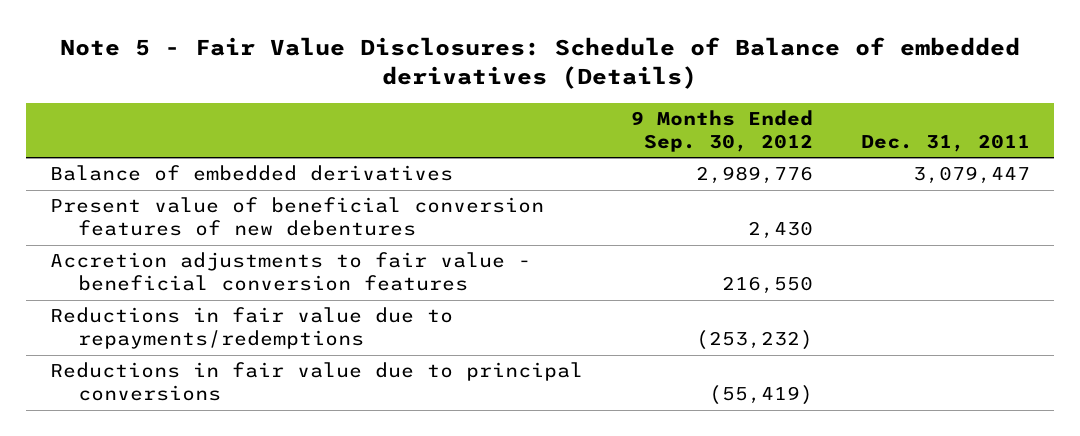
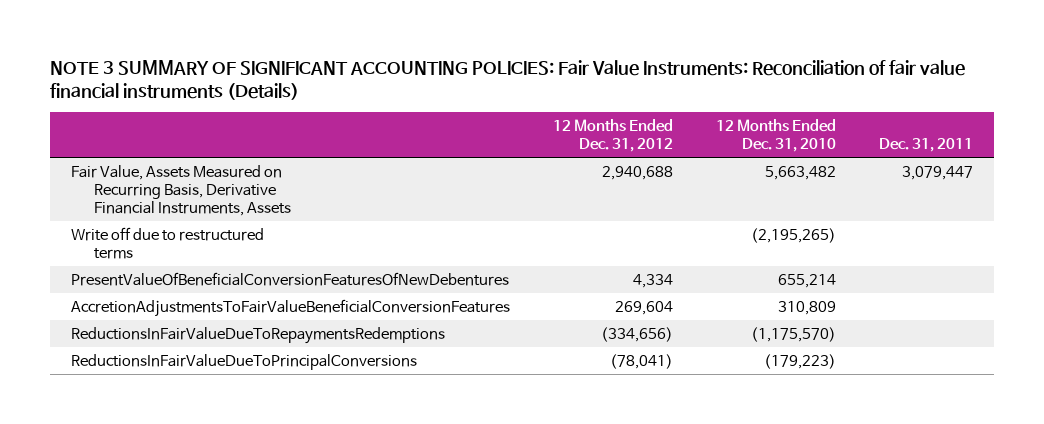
- Note 5 - Fair Value Disclosures: Schedule of Balance of embedded derivatives (Details)
+ NOTE 3 SUMMARY OF SIGNIFICANT ACCOUNTING POLICIES: Fair Value Instruments: Reconciliation of fair value financial instruments (Details)
- | 9 Months Ended Sep. 30, 2012 | Dec. 31, 2011
+ | 12 Months Ended Dec. 31, 2012 | 12 Months Ended Dec. 31, 2010 | Dec. 31, 2011
- Balance of embedded derivatives | 2,989,776 | 3,079,447
- Present value of beneficial conversion features of new debentures | 2,430 |
- Accretion adjustments to fair value - beneficial conversion features | 216,550 |
- Reductions in fair value due to repayments/redemptions | (253,232) |
- Reductions in fair value due to principal conversions | (55,419) |
+ Fair Value, Assets Measured on Recurring Basis, Derivative Financial Instruments, Assets | 2,940,688 | 5,663,482 | 3,079,447
+ Write off due to restructured terms | | (2,195,265) |
+ PresentValueOfBeneficialConversionFeaturesOfNewDebentures | 4,334 | 655,214 |
+ AccretionAdjustmentsToFairValueBeneficialConversionFeatures | 269,604 | 310,809 |
+ ReductionsInFairValueDueToRepaymentsRedemptions | (334,656) | (1,175,570) |
+ ReductionsInFairValueDueToPrincipalConversions | (78,041) | (179,223) |

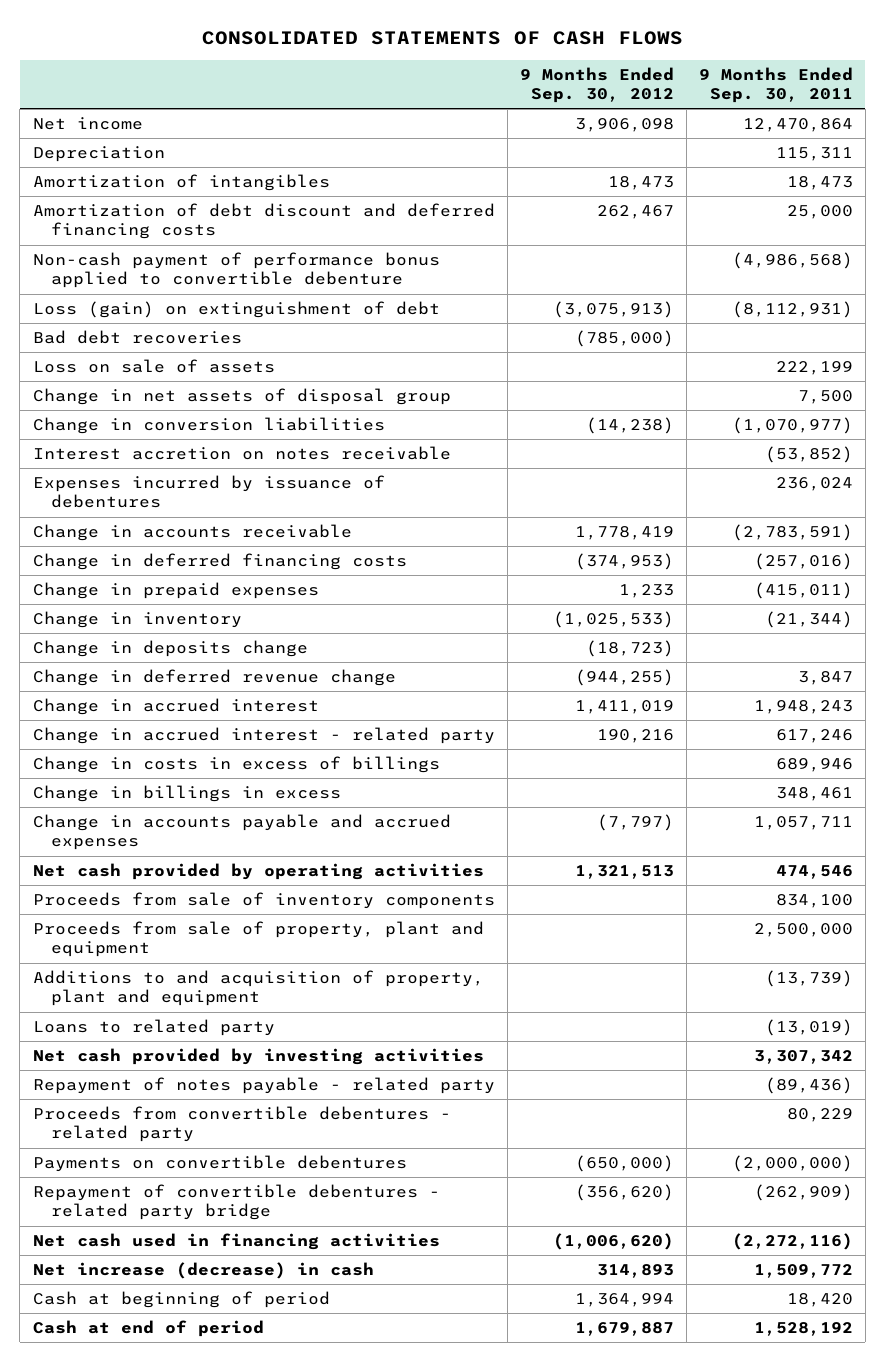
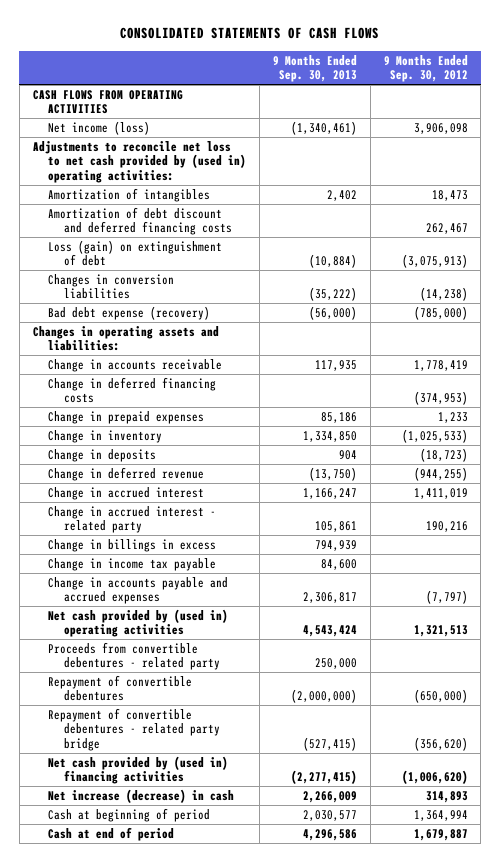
- | 9 Months Ended Sep. 30, 2012 | 9 Months Ended Sep. 30, 2011
+ | 9 Months Ended Sep. 30, 2013 | 9 Months Ended Sep. 30, 2012
- Net income | 3,906,098 | 12,470,864
- Depreciation | | 115,311
+ CASH FLOWS FROM OPERATING ACTIVITIES
+ Net income (loss) | (1,340,461) | 3,906,098
+ Adjustments to reconcile net loss to net cash provided by (used in) operating activities:
- Non-cash payment of performance bonus applied to convertible debenture | | (4,986,568)
- Bad debt recoveries | (785,000) |
- Loss on sale of assets | | 222,199
- Change in net assets of disposal group | | 7,500
- Change in conversion liabilities | (14,238) | (1,070,977)
- Interest accretion on notes receivable | | (53,852)
- Expenses incurred by issuance of debentures | | 236,024
+ Changes in conversion liabilities | (35,222) | (14,238)
+ Bad debt expense (recovery) | (56,000) | (785,000)
+ Changes in operating assets and liabilities:
- Change in deposits change | (18,723) |
- Change in deferred revenue change | (944,255) | 3,847
+ Change in deposits | 904 | (18,723)
+ Change in deferred revenue | (13,750) | (944,255)
- Change in costs in excess of billings | | 689,946
+ Change in income tax payable | 84,600 |
- Net cash provided by operating activities | 1,321,513 | 474,546
- Proceeds from sale of inventory components | | 834,100
- Proceeds from sale of property, plant and equipment | | 2,500,000
- Additions to and acquisition of property, plant and equipment | | (13,739)
- Loans to related party | | (13,019)
- Net cash provided by investing activities | | 3,307,342
- Repayment of notes payable - related party | | (89,436)
+ Net cash provided by (used in) operating activities | 4,543,424 | 1,321,513
- Payments on convertible debentures | (650,000) | (2,000,000)
+ Repayment of convertible debentures | (2,000,000) | (650,000)
- Net cash used in financing activities | (1,006,620) | (2,272,116)
+ Net cash provided by (used in) financing activities | (2,277,415) | (1,006,620)

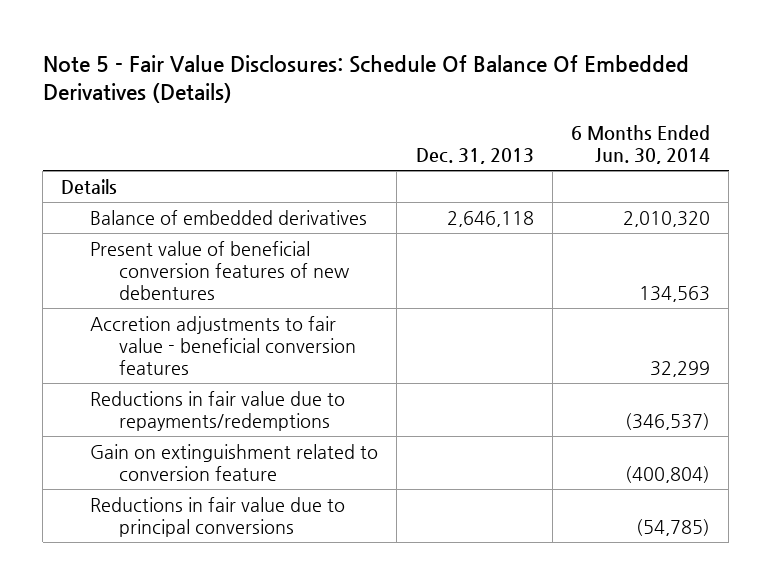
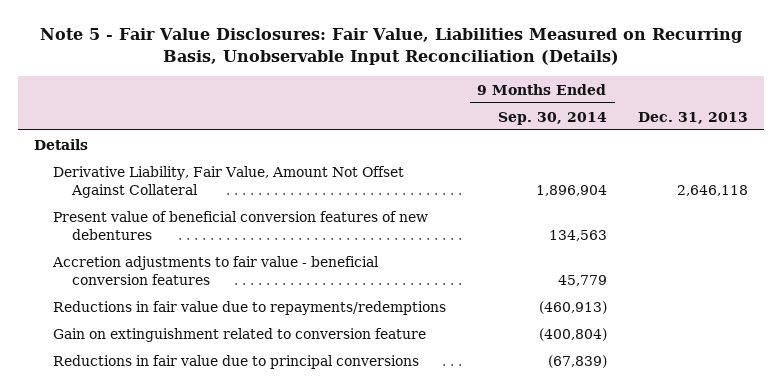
- Note 5 - Fair Value Disclosures: Schedule Of Balance Of Embedded Derivatives (Details)
+ Note 5 - Fair Value Disclosures: Fair Value, Liabilities Measured on Recurring Basis, Unobservable Input Reconciliation (Details)
- | Dec. 31, 2013 | 6 Months Ended Jun. 30, 2014
+ | 9 Months Ended Sep. 30, 2014 | Dec. 31, 2013
- Balance of embedded derivatives | 2,646,118 | 2,010,320
+ Derivative Liability, Fair Value, Amount Not Offset Against Collateral | 1,896,904 | 2,646,118

